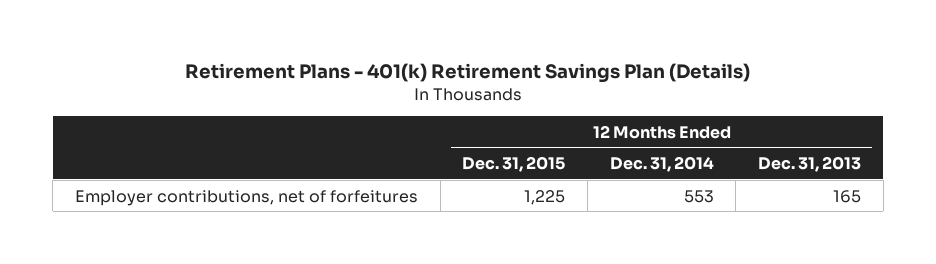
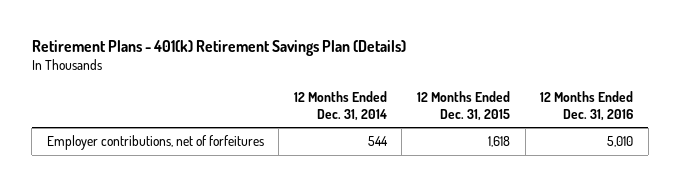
- | 12 Months Ended Dec. 31, 2015 | 12 Months Ended Dec. 31, 2014 | 12 Months Ended Dec. 31, 2013
+ | 12 Months Ended Dec. 31, 2014 | 12 Months Ended Dec. 31, 2015 | 12 Months Ended Dec. 31, 2016
- Employer contributions, net of forfeitures | 1,225 | 553 | 165
+ Employer contributions, net of forfeitures | 544 | 1,618 | 5,010

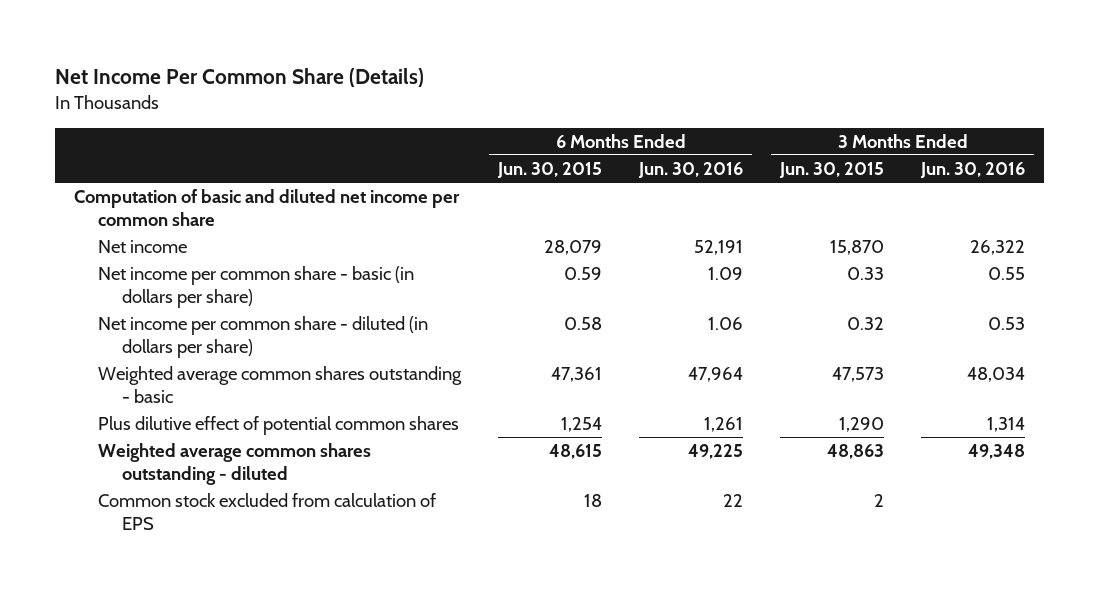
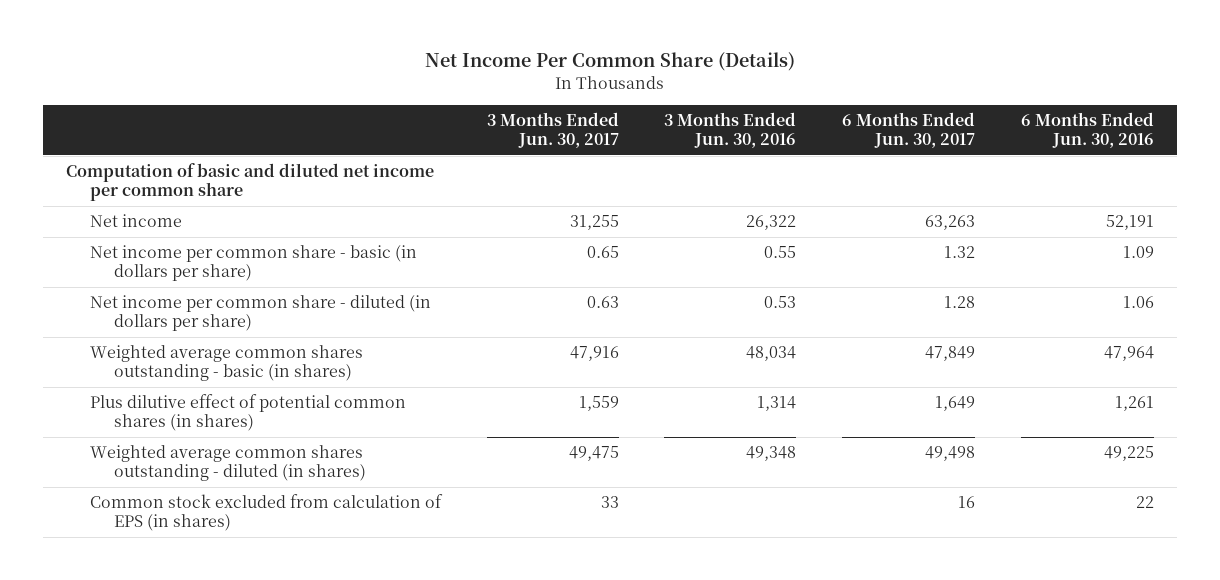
- | 6 Months Ended Jun. 30, 2015 | 6 Months Ended Jun. 30, 2016 | 3 Months Ended Jun. 30, 2015 | 3 Months Ended Jun. 30, 2016
+ | 3 Months Ended Jun. 30, 2017 | 3 Months Ended Jun. 30, 2016 | 6 Months Ended Jun. 30, 2017 | 6 Months Ended Jun. 30, 2016
- Weighted average common shares outstanding - basic | 47,361 | 47,964 | 47,573 | 48,034
- Plus dilutive effect of potential common shares | 1,254 | 1,261 | 1,290 | 1,314
- Weighted average common shares outstanding - diluted | 48,615 | 49,225 | 48,863 | 49,348
- Common stock excluded from calculation of EPS | 18 | 22 | 2 |
+ Weighted average common shares outstanding - basic (in shares) | 47,916 | 48,034 | 47,849 | 47,964
+ Plus dilutive effect of potential common shares (in shares) | 1,559 | 1,314 | 1,649 | 1,261
+ Weighted average common shares outstanding - diluted (in shares) | 49,475 | 49,348 | 49,498 | 49,225
+ Common stock excluded from calculation of EPS (in shares) | 33 | | 16 | 22

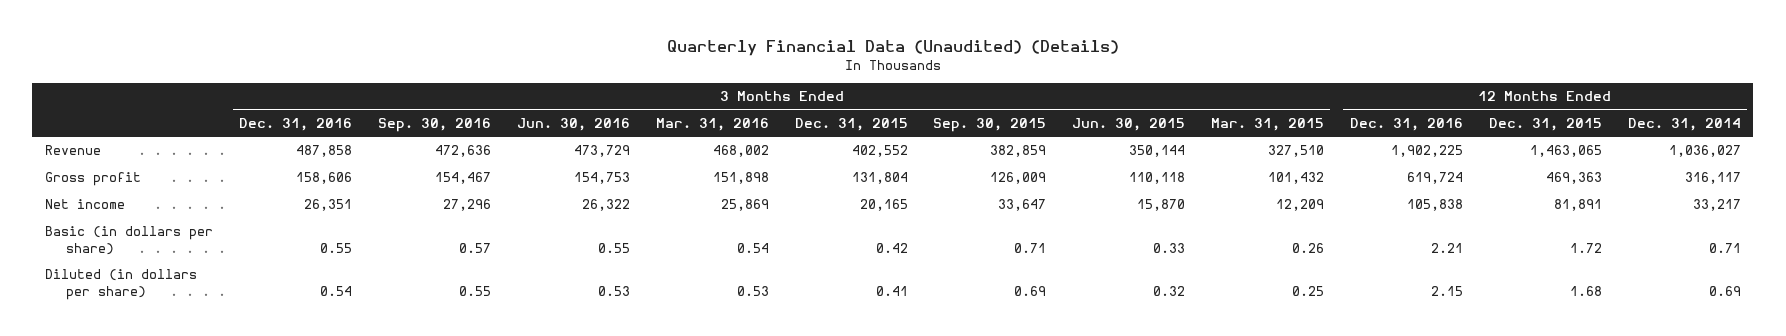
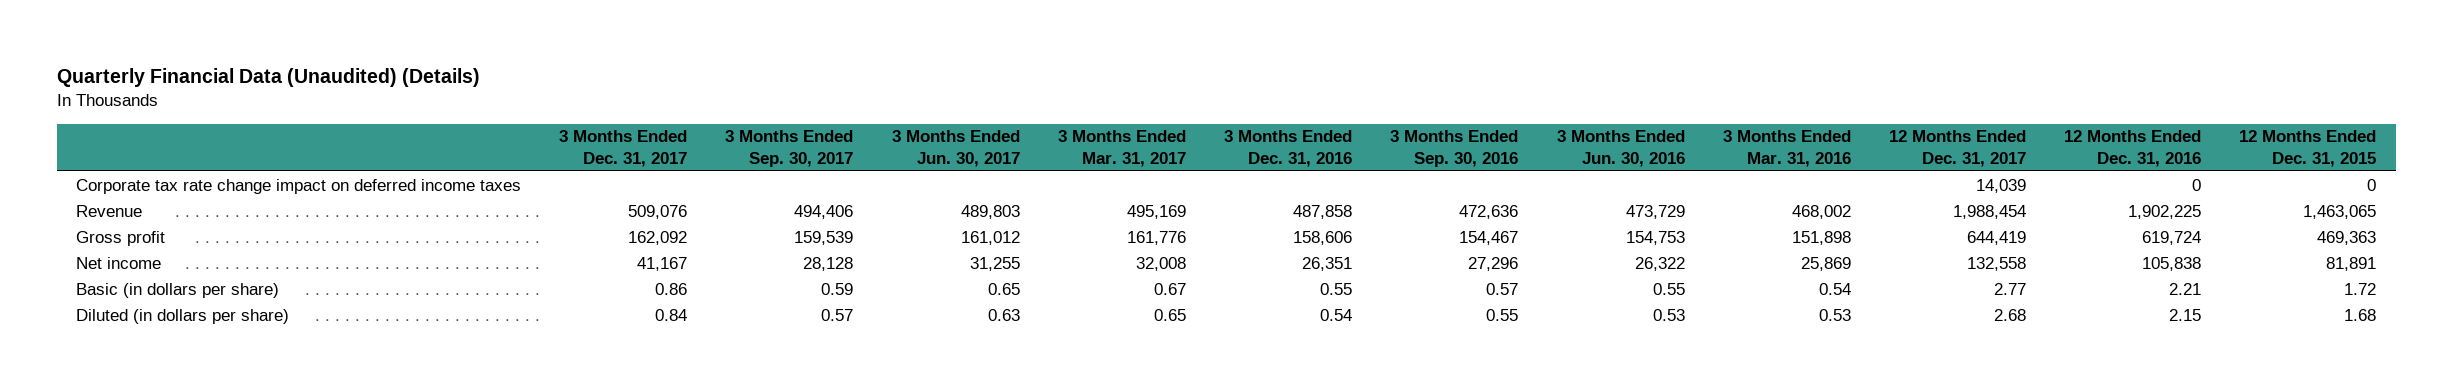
- | 3 Months Ended Dec. 31, 2016 | 3 Months Ended Sep. 30, 2016 | 3 Months Ended Jun. 30, 2016 | 3 Months Ended Mar. 31, 2016 | 3 Months Ended Dec. 31, 2015 | 3 Months Ended Sep. 30, 2015 | 3 Months Ended Jun. 30, 2015 | 3 Months Ended Mar. 31, 2015 | 12 Months Ended Dec. 31, 2016 | 12 Months Ended Dec. 31, 2015 | 12 Months Ended Dec. 31, 2014
+ | 3 Months Ended Dec. 31, 2017 | 3 Months Ended Sep. 30, 2017 | 3 Months Ended Jun. 30, 2017 | 3 Months Ended Mar. 31, 2017 | 3 Months Ended Dec. 31, 2016 | 3 Months Ended Sep. 30, 2016 | 3 Months Ended Jun. 30, 2016 | 3 Months Ended Mar. 31, 2016 | 12 Months Ended Dec. 31, 2017 | 12 Months Ended Dec. 31, 2016 | 12 Months Ended Dec. 31, 2015
+ Corporate tax rate change impact on deferred income taxes | | | | | | | | | 14,039 | 0 | 0

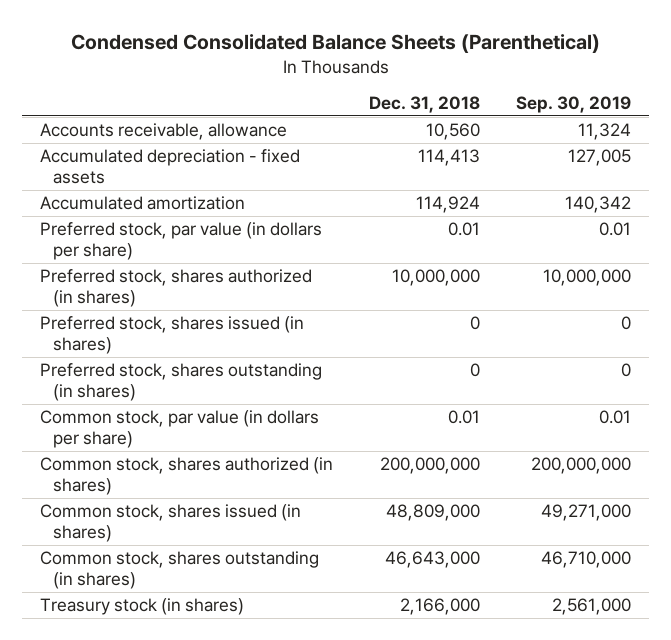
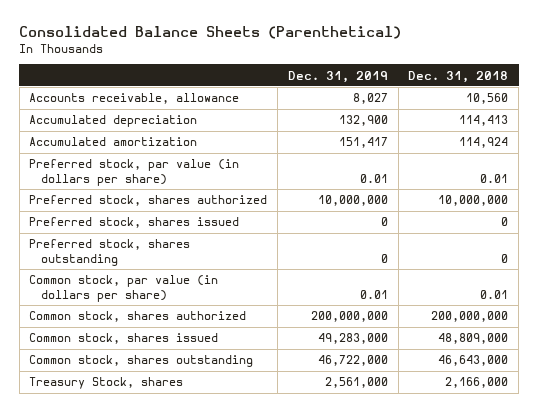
- Condensed Consolidated Balance Sheets (Parenthetical)
+ Consolidated Balance Sheets (Parenthetical)
- | Dec. 31, 2018 | Sep. 30, 2019
+ | Dec. 31, 2019 | Dec. 31, 2018
- Accumulated depreciation - fixed assets | 114,413 | 127,005
+ Accumulated depreciation | 132,900 | 114,413
- Preferred stock, shares authorized (in shares) | 10,000,000 | 10,000,000
- Preferred stock, shares issued (in shares) | 0 | 0
- Preferred stock, shares outstanding (in shares) | 0 | 0
+ Preferred stock, shares authorized | 10,000,000 | 10,000,000
+ Preferred stock, shares issued | 0 | 0
+ Preferred stock, shares outstanding | 0 | 0
- Common stock, shares authorized (in shares) | 200,000,000 | 200,000,000
- Common stock, shares issued (in shares) | 48,809,000 | 49,271,000
- Common stock, shares outstanding (in shares) | 46,643,000 | 46,710,000
- Treasury stock (in shares) | 2,166,000 | 2,561,000
+ Common stock, shares authorized | 200,000,000 | 200,000,000
+ Common stock, shares issued | 49,283,000 | 48,809,000
+ Common stock, shares outstanding | 46,722,000 | 46,643,000
+ Treasury Stock, shares | 2,561,000 | 2,166,000

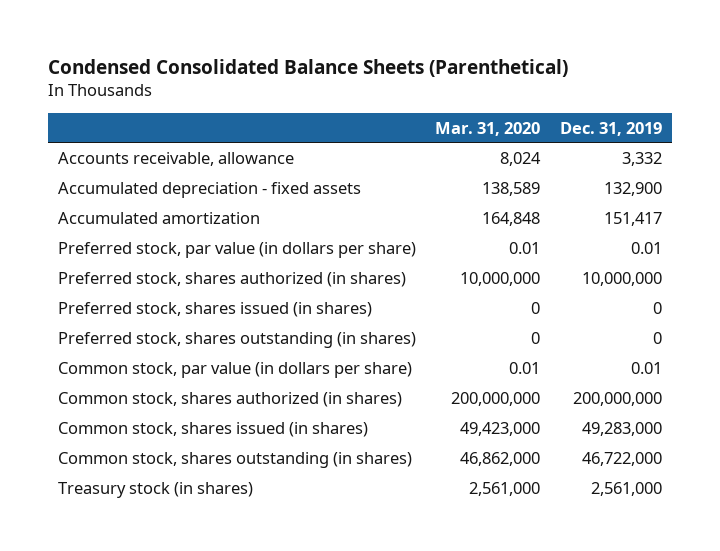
- Consolidated Balance Sheets (Parenthetical)
+ Condensed Consolidated Balance Sheets (Parenthetical)
- | Dec. 31, 2019 | Dec. 31, 2018
+ | Mar. 31, 2020 | Dec. 31, 2019
- Accounts receivable, allowance | 8,027 | 10,560
- Accumulated depreciation | 132,900 | 114,413
+ Accounts receivable, allowance | 8,024 | 3,332
+ Accumulated depreciation - fixed assets | 138,589 | 132,900
- Preferred stock, shares authorized | 10,000,000 | 10,000,000
- Preferred stock, shares issued | 0 | 0
- Preferred stock, shares outstanding | 0 | 0
+ Preferred stock, shares authorized (in shares) | 10,000,000 | 10,000,000
+ Preferred stock, shares issued (in shares) | 0 | 0
+ Preferred stock, shares outstanding (in shares) | 0 | 0
- Common stock, shares authorized | 200,000,000 | 200,000,000
- Common stock, shares issued | 49,283,000 | 48,809,000
- Common stock, shares outstanding | 46,722,000 | 46,643,000
- Treasury Stock, shares | 2,561,000 | 2,166,000
+ Common stock, shares authorized (in shares) | 200,000,000 | 200,000,000
+ Common stock, shares issued (in shares) | 49,423,000 | 49,283,000
+ Common stock, shares outstanding (in shares) | 46,862,000 | 46,722,000
+ Treasury stock (in shares) | 2,561,000 | 2,561,000

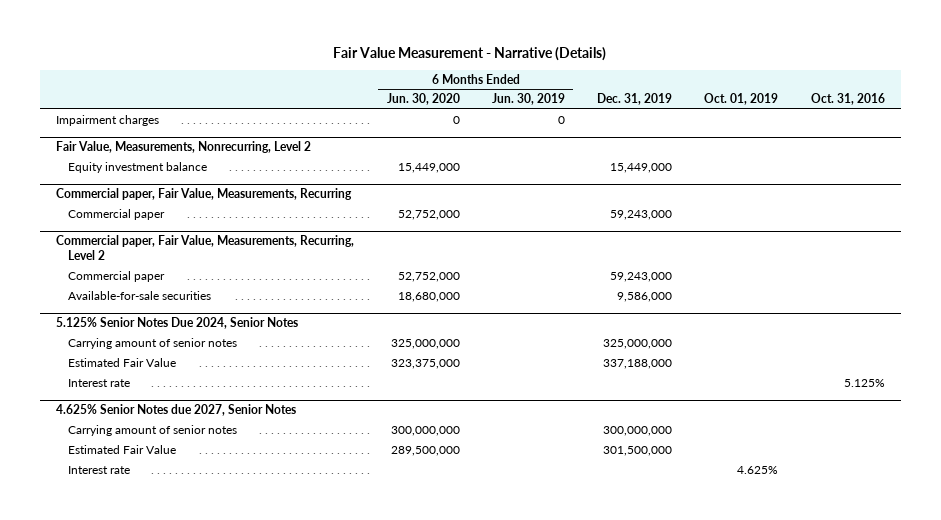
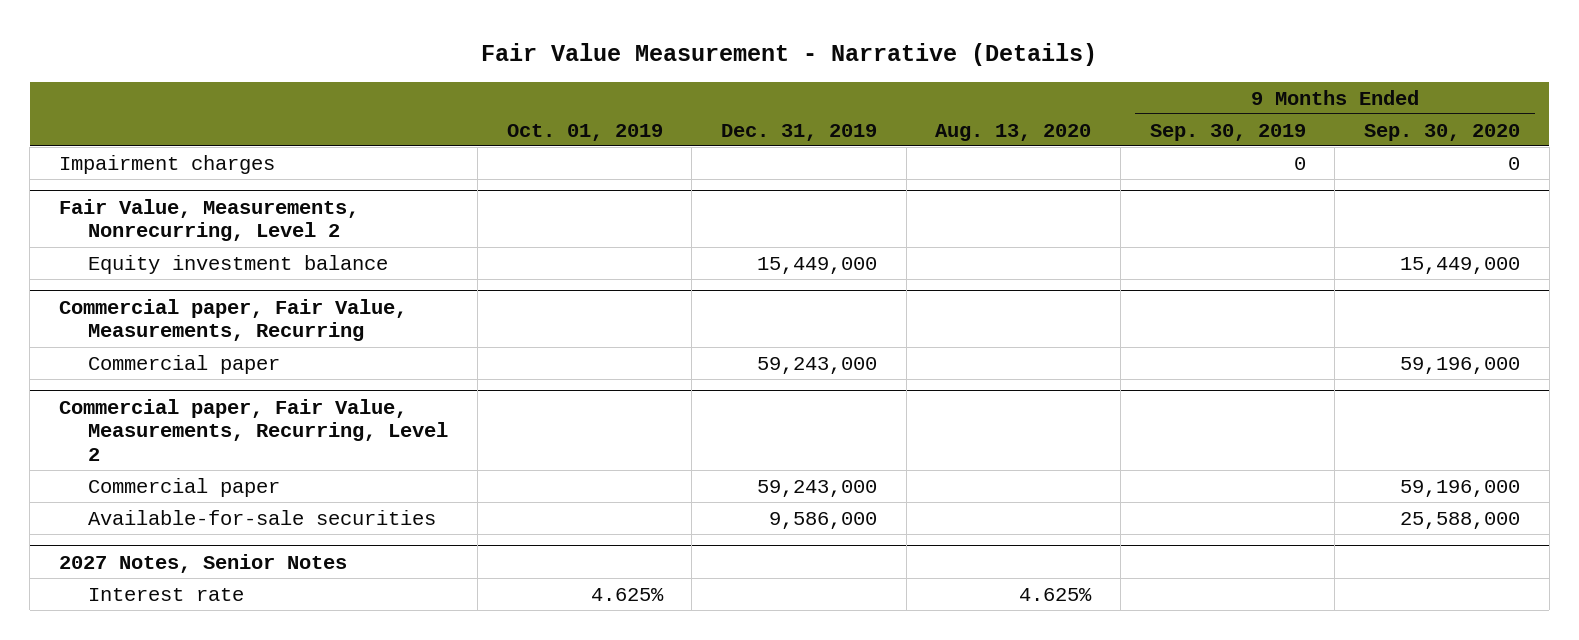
- | 6 Months Ended Jun. 30, 2020 | 6 Months Ended Jun. 30, 2019 | Dec. 31, 2019 | Oct. 01, 2019 | Oct. 31, 2016
+ | Oct. 01, 2019 | Dec. 31, 2019 | Aug. 13, 2020 | 9 Months Ended Sep. 30, 2019 | 9 Months Ended Sep. 30, 2020
- 5.125% Senior Notes Due 2024, Senior Notes
- Carrying amount of senior notes | 325,000,000 | | 325,000,000 | |
- Estimated Fair Value | 323,375,000 | | 337,188,000 | |
- Interest rate | | | | | 5.125%
- 4.625% Senior Notes due 2027, Senior Notes
- Carrying amount of senior notes | 300,000,000 | | 300,000,000 | |
- Estimated Fair Value | 289,500,000 | | 301,500,000 | |
+ 2027 Notes, Senior Notes

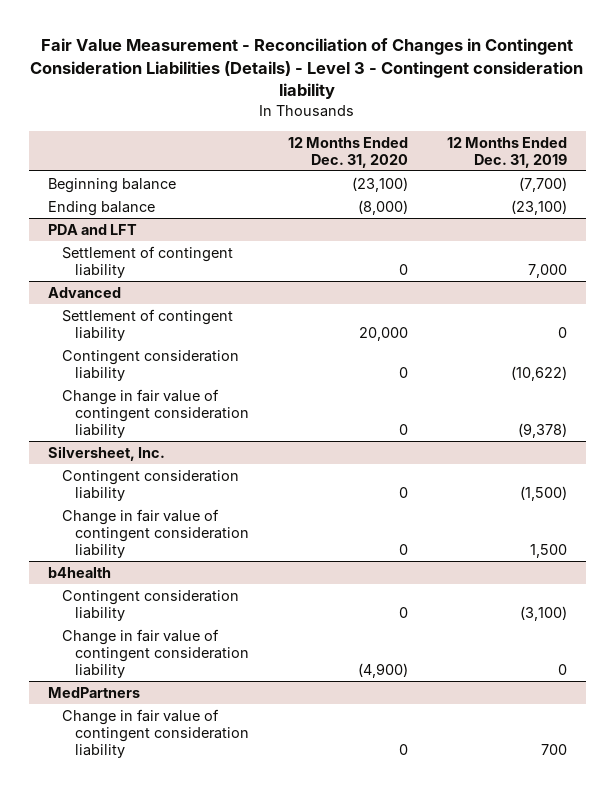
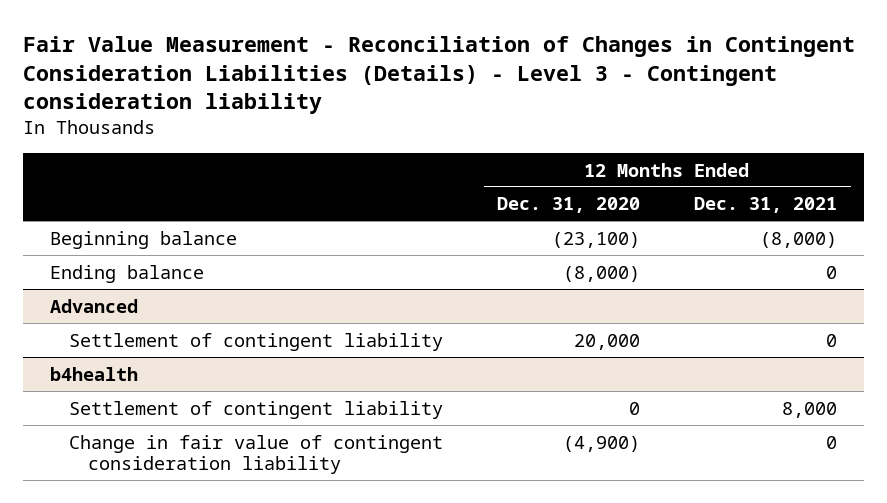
- | 12 Months Ended Dec. 31, 2020 | 12 Months Ended Dec. 31, 2019
+ | 12 Months Ended Dec. 31, 2020 | 12 Months Ended Dec. 31, 2021
- PDA and LFT
- Settlement of contingent liability | 0 | 7,000
@ Advanced
- Contingent consideration liability | 0 | (10,622)
- Change in fair value of contingent consideration liability | 0 | (9,378)
- Silversheet, Inc.
- Contingent consideration liability | 0 | (1,500)
- Change in fair value of contingent consideration liability | 0 | 1,500
@ b4health
- Contingent consideration liability | 0 | (3,100)
+ Settlement of contingent liability | 0 | 8,000
- MedPartners
- Change in fair value of contingent consideration liability | 0 | 700

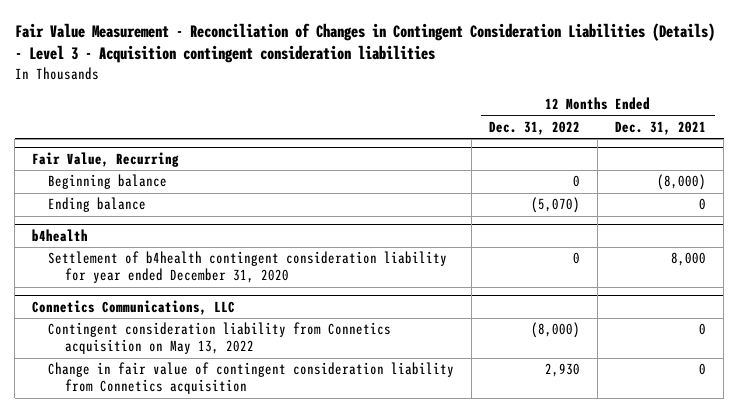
- Fair Value Measurement - Reconciliation of Changes in Contingent Consideration Liabilities (Details) - Level 3 - Contingent consideration liability
+ Fair Value Measurement - Reconciliation of Changes in Contingent Consideration Liabilities (Details) - Level 3 - Acquisition contingent consideration liabilities
- | 12 Months Ended Dec. 31, 2020 | 12 Months Ended Dec. 31, 2021
+ | 12 Months Ended Dec. 31, 2022 | 12 Months Ended Dec. 31, 2021
+ Fair Value, Recurring
- Advanced
- Settlement of contingent liability | 20,000 | 0
@ b4health
- Settlement of contingent liability | 0 | 8,000
- Change in fair value of contingent consideration liability | (4,900) | 0
+ Settlement of b4health contingent consideration liability for year ended December 31, 2020 | 0 | 8,000
+ Connetics Communications, LLC
+ Contingent consideration liability from Connetics acquisition on May 13, 2022 | (8,000) | 0
+ Change in fair value of contingent consideration liability from Connetics acquisition | 2,930 | 0

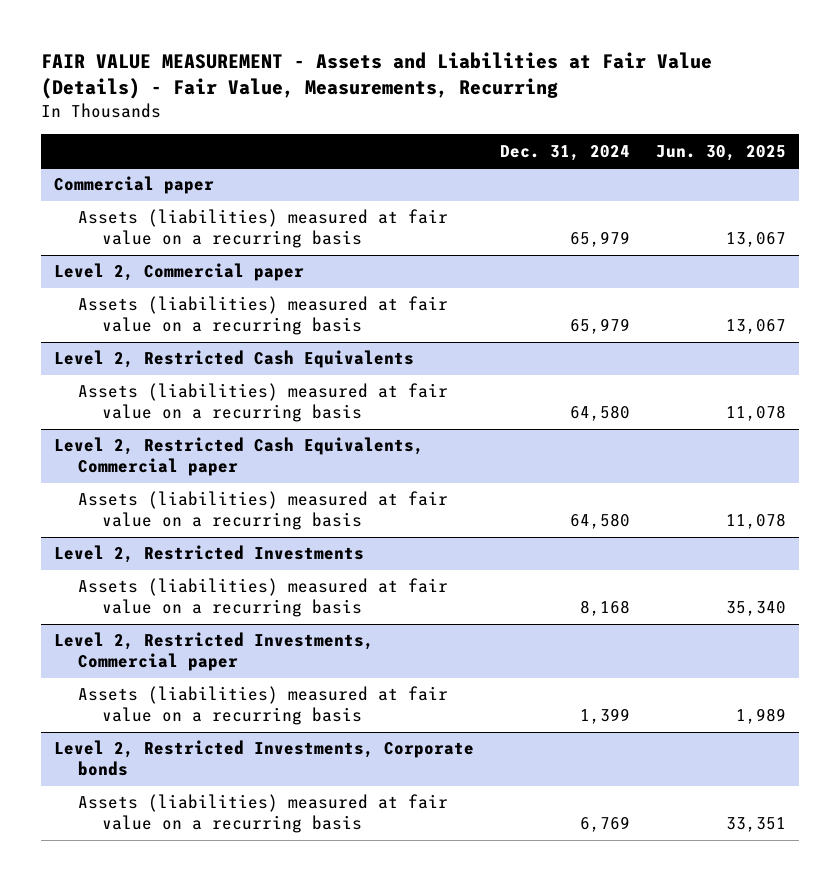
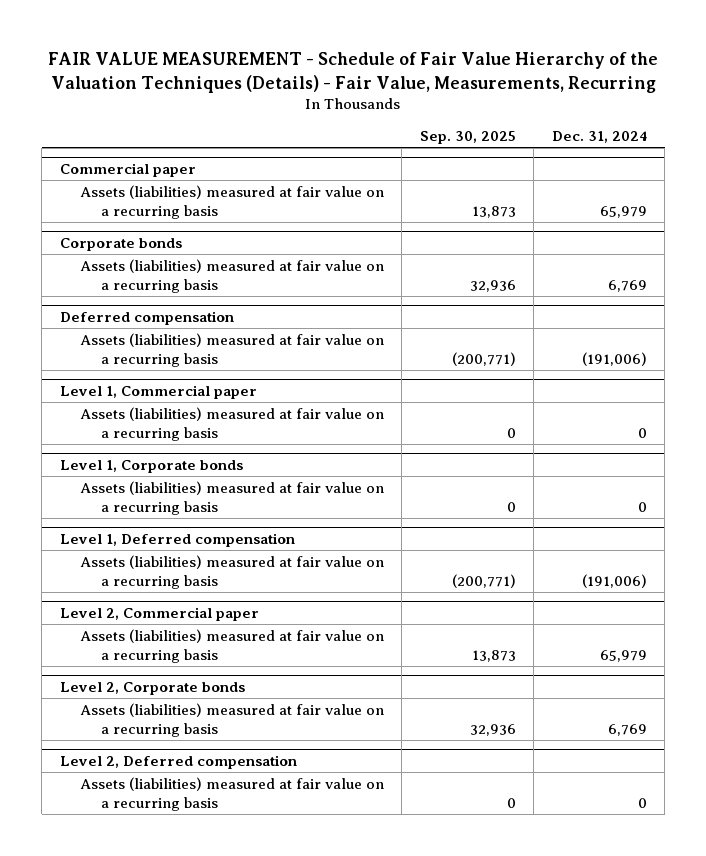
- FAIR VALUE MEASUREMENT - Assets and Liabilities at Fair Value (Details) - Fair Value, Measurements, Recurring
+ FAIR VALUE MEASUREMENT - Schedule of Fair Value Hierarchy of the Valuation Techniques (Details) - Fair Value, Measurements, Recurring
- | Dec. 31, 2024 | Jun. 30, 2025
+ | Sep. 30, 2025 | Dec. 31, 2024
+ Corporate bonds
+ Assets (liabilities) measured at fair value on a recurring basis | 32,936 | 6,769
+ Deferred compensation
+ Assets (liabilities) measured at fair value on a recurring basis | (200,771) | (191,006)
+ Level 1, Commercial paper
+ Assets (liabilities) measured at fair value on a recurring basis | 0 | 0
+ Level 1, Corporate bonds
+ Assets (liabilities) measured at fair value on a recurring basis | 0 | 0
+ Level 1, Deferred compensation
+ Assets (liabilities) measured at fair value on a recurring basis | (200,771) | (191,006)
- Level 2, Restricted Cash Equivalents
- Assets (liabilities) measured at fair value on a recurring basis | 64,580 | 11,078
- Level 2, Restricted Cash Equivalents, Commercial paper
- Assets (liabilities) measured at fair value on a recurring basis | 64,580 | 11,078
- Level 2, Restricted Investments
- Assets (liabilities) measured at fair value on a recurring basis | 8,168 | 35,340
- Level 2, Restricted Investments, Commercial paper
- Assets (liabilities) measured at fair value on a recurring basis | 1,399 | 1,989
- Level 2, Restricted Investments, Corporate bonds
+ Level 2, Corporate bonds
+ Level 2, Deferred compensation
+ Assets (liabilities) measured at fair value on a recurring basis | 0 | 0

